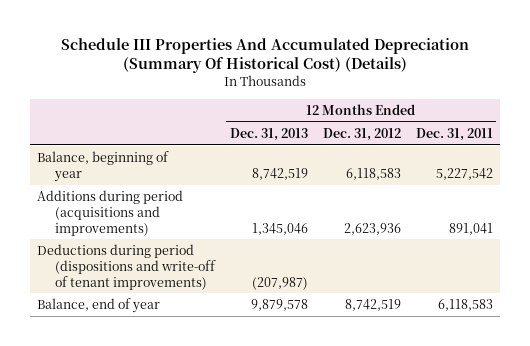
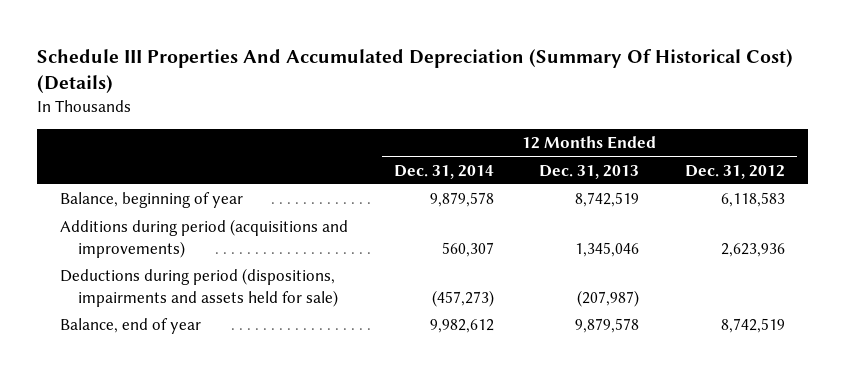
- | 12 Months Ended Dec. 31, 2013 | 12 Months Ended Dec. 31, 2012 | 12 Months Ended Dec. 31, 2011
+ | 12 Months Ended Dec. 31, 2014 | 12 Months Ended Dec. 31, 2013 | 12 Months Ended Dec. 31, 2012
- Deductions during period (dispositions and write-off of tenant improvements) | (207,987) | |
+ Deductions during period (dispositions, impairments and assets held for sale) | (457,273) | (207,987) |

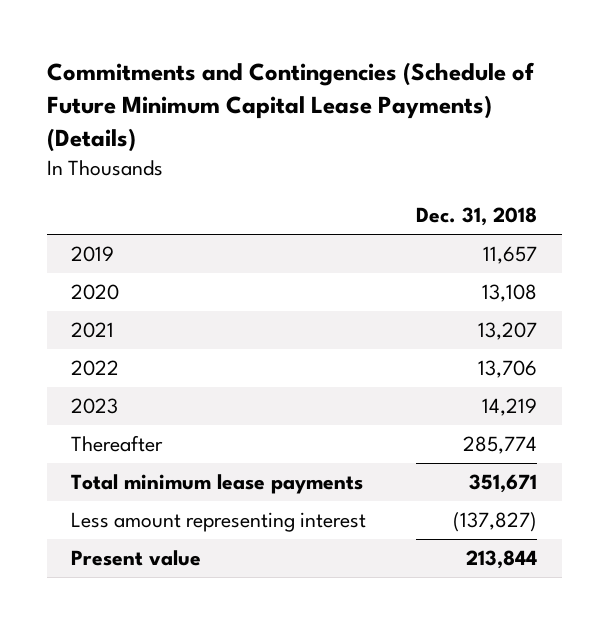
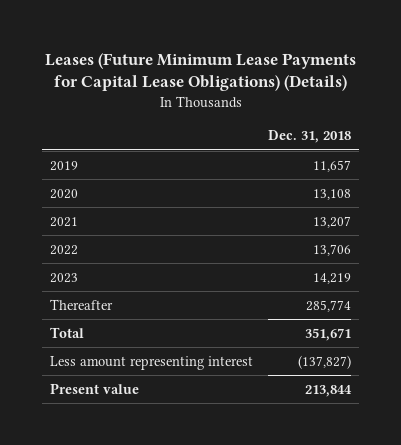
- Commitments and Contingencies (Schedule of Future Minimum Capital Lease Payments) (Details)
+ Leases (Future Minimum Lease Payments for Capital Lease Obligations) (Details)
- Total minimum lease payments | 351,671
+ Total | 351,671

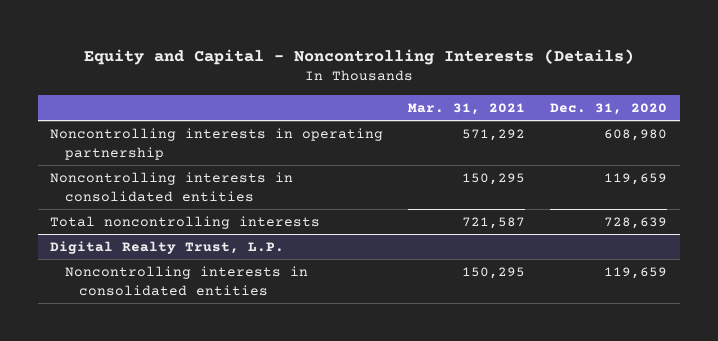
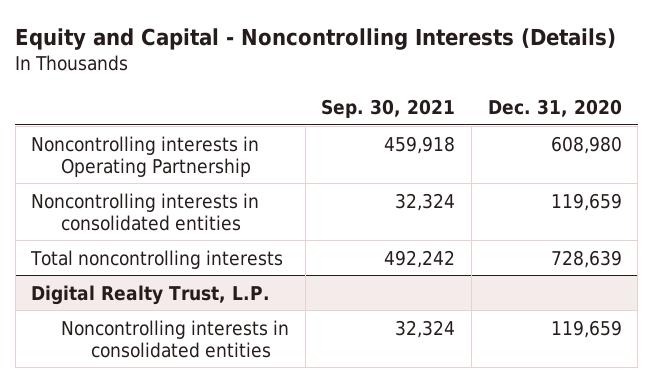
- | Mar. 31, 2021 | Dec. 31, 2020
+ | Sep. 30, 2021 | Dec. 31, 2020
- Noncontrolling interests in operating partnership | 571,292 | 608,980
+ Noncontrolling interests in Operating Partnership | 459,918 | 608,980

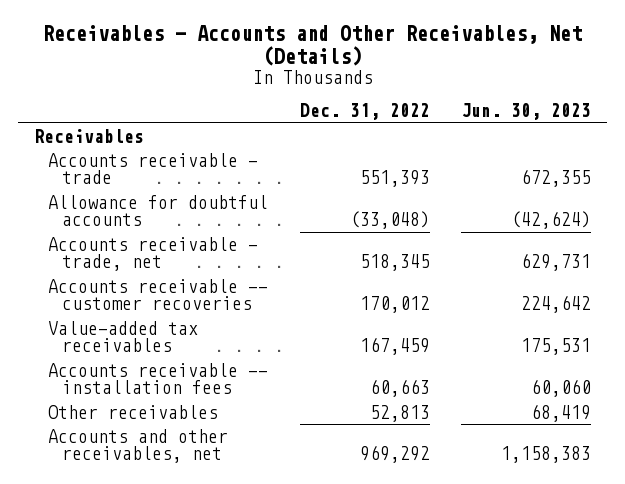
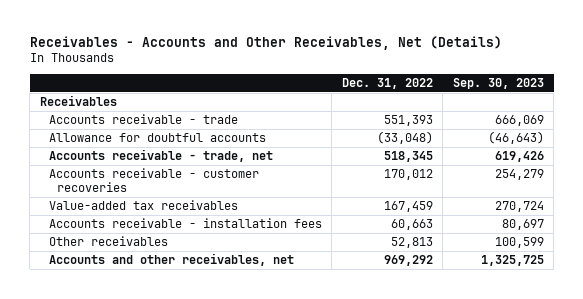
- | Dec. 31, 2022 | Jun. 30, 2023
+ | Dec. 31, 2022 | Sep. 30, 2023
- Accounts receivable -- customer recoveries | 170,012 | 224,642
+ Accounts receivable - customer recoveries | 170,012 | 254,279
- Accounts receivable -- installation fees | 60,663 | 60,060
+ Accounts receivable - installation fees | 60,663 | 80,697

